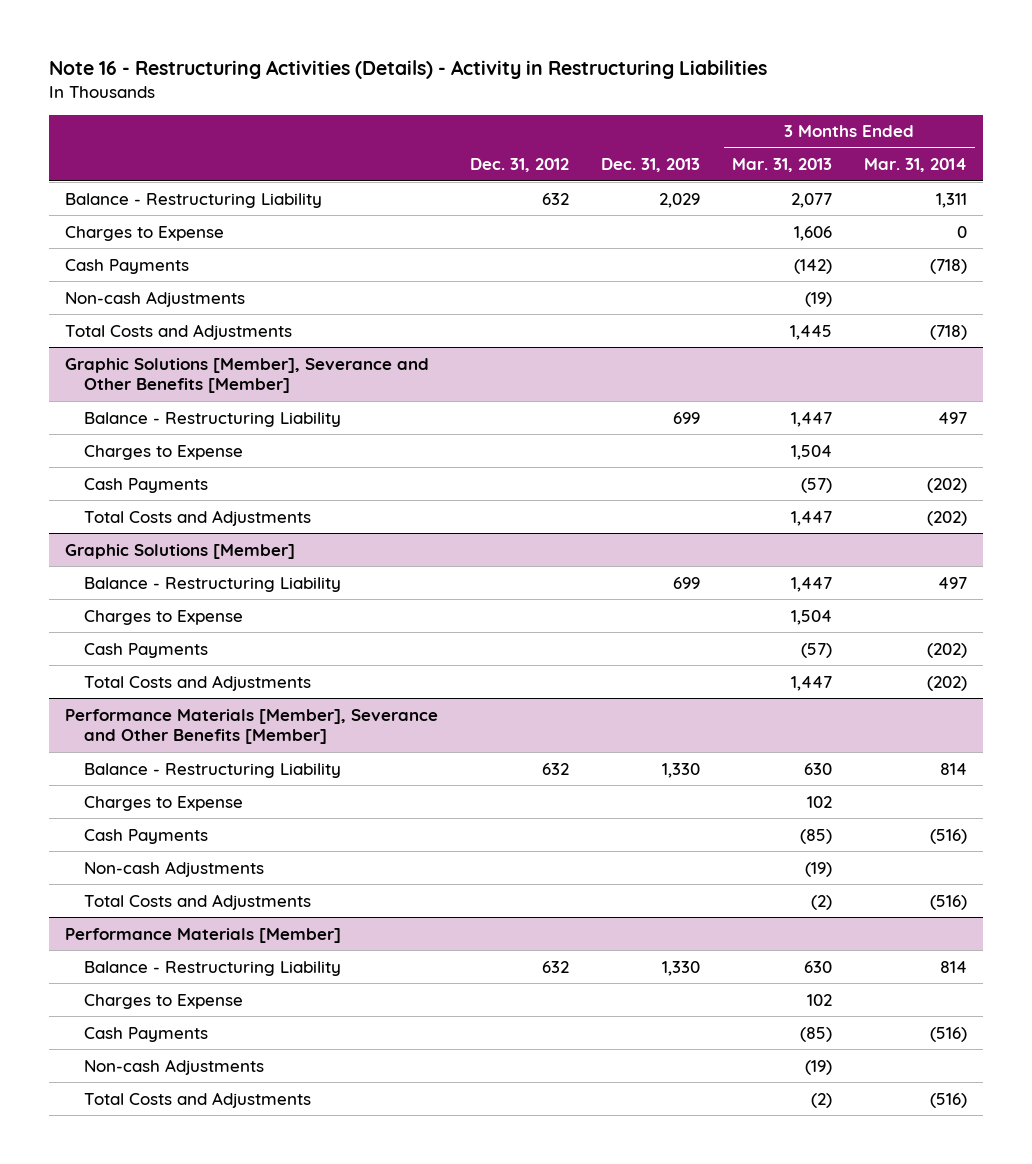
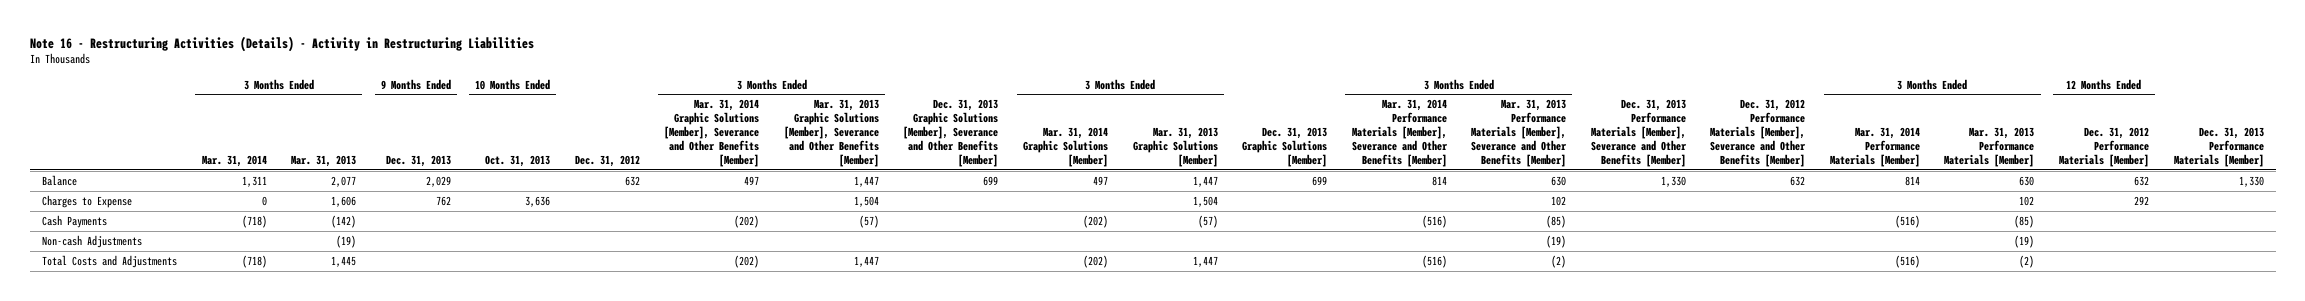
- | Dec. 31, 2012 | Dec. 31, 2013 | 3 Months Ended Mar. 31, 2013 | 3 Months Ended Mar. 31, 2014
+ | 3 Months Ended Mar. 31, 2014 | 3 Months Ended Mar. 31, 2013 | 9 Months Ended Dec. 31, 2013 | 10 Months Ended Oct. 31, 2013 | Dec. 31, 2012 | 3 Months Ended Mar. 31, 2014 Graphic Solutions [Member], Severance and Other Benefits [Member] | 3 Months Ended Mar. 31, 2013 Graphic Solutions [Member], Severance and Other Benefits [Member] | Dec. 31, 2013 Graphic Solutions [Member], Severance and Other Benefits [Member] | 3 Months Ended Mar. 31, 2014 Graphic Solutions [Member] | 3 Months Ended Mar. 31, 2013 Graphic Solutions [Member] | Dec. 31, 2013 Graphic Solutions [Member] | 3 Months Ended Mar. 31, 2014 Performance Materials [Member], Severance and Other Benefits [Member] | 3 Months Ended Mar. 31, 2013 Performance Materials [Member], Severance and Other Benefits [Member] | Dec. 31, 2013 Performance Materials [Member], Severance and Other Benefits [Member] | Dec. 31, 2012 Performance Materials [Member], Severance and Other Benefits [Member] | 3 Months Ended Mar. 31, 2014 Performance Materials [Member] | 3 Months Ended Mar. 31, 2013 Performance Materials [Member] | 12 Months Ended Dec. 31, 2012 Performance Materials [Member] | Dec. 31, 2013 Performance Materials [Member]
- Balance - Restructuring Liability | 632 | 2,029 | 2,077 | 1,311
+ Balance | 1,311 | 2,077 | 2,029 | | 632 | 497 | 1,447 | 699 | 497 | 1,447 | 699 | 814 | 630 | 1,330 | 632 | 814 | 630 | 632 | 1,330
- Graphic Solutions [Member], Severance and Other Benefits [Member]
- Balance - Restructuring Liability | | 699 | 1,447 | 497
- Charges to Expense | | | 1,504 |
- Cash Payments | | | (57) | (202)
- Total Costs and Adjustments | | | 1,447 | (202)
- Graphic Solutions [Member]
- Balance - Restructuring Liability | | 699 | 1,447 | 497
- Charges to Expense | | | 1,504 |
- Cash Payments | | | (57) | (202)
- Total Costs and Adjustments | | | 1,447 | (202)
- Performance Materials [Member], Severance and Other Benefits [Member]
- Balance - Restructuring Liability | 632 | 1,330 | 630 | 814
- Charges to Expense | | | 102 |
- Cash Payments | | | (85) | (516)
- Non-cash Adjustments | | | (19) |
- Total Costs and Adjustments | | | (2) | (516)
- Performance Materials [Member]
- Balance - Restructuring Liability | 632 | 1,330 | 630 | 814
- Charges to Expense | | | 102 |
- Cash Payments | | | (85) | (516)
- Non-cash Adjustments | | | (19) |
- Total Costs and Adjustments | | | (2) | (516)

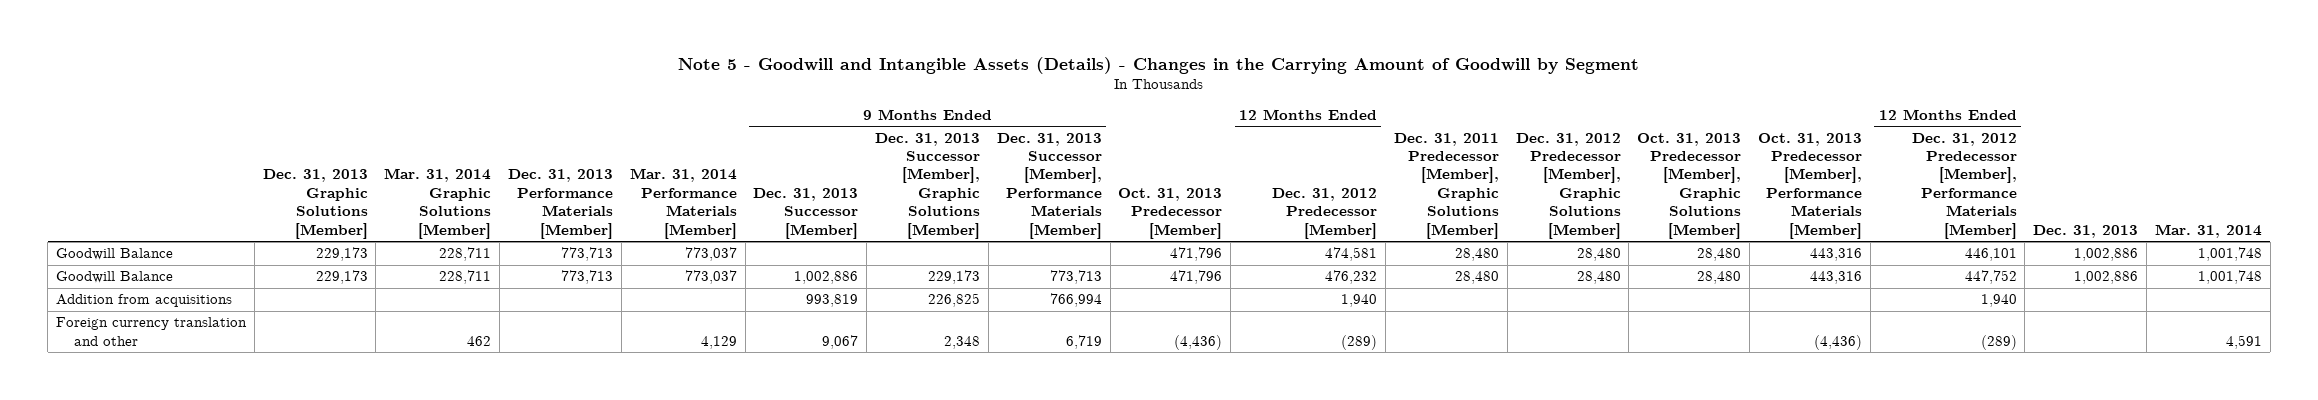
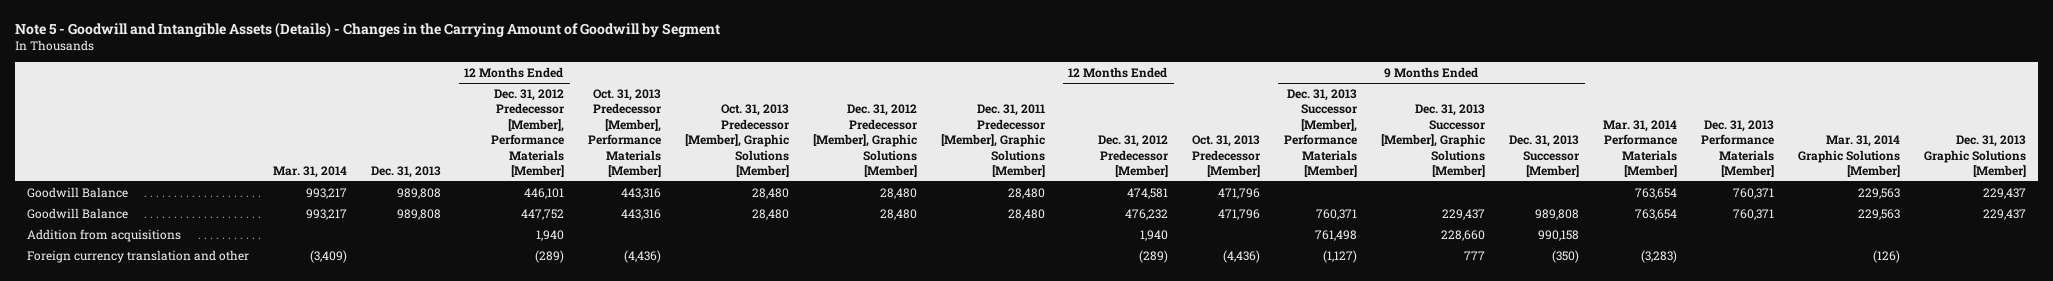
- | Dec. 31, 2013 Graphic Solutions [Member] | Mar. 31, 2014 Graphic Solutions [Member] | Dec. 31, 2013 Performance Materials [Member] | Mar. 31, 2014 Performance Materials [Member] | 9 Months Ended Dec. 31, 2013 Successor [Member] | 9 Months Ended Dec. 31, 2013 Successor [Member], Graphic Solutions [Member] | 9 Months Ended Dec. 31, 2013 Successor [Member], Performance Materials [Member] | Oct. 31, 2013 Predecessor [Member] | 12 Months Ended Dec. 31, 2012 Predecessor [Member] | Dec. 31, 2011 Predecessor [Member], Graphic Solutions [Member] | Dec. 31, 2012 Predecessor [Member], Graphic Solutions [Member] | Oct. 31, 2013 Predecessor [Member], Graphic Solutions [Member] | Oct. 31, 2013 Predecessor [Member], Performance Materials [Member] | 12 Months Ended Dec. 31, 2012 Predecessor [Member], Performance Materials [Member] | Dec. 31, 2013 | Mar. 31, 2014
+ | Mar. 31, 2014 | Dec. 31, 2013 | 12 Months Ended Dec. 31, 2012 Predecessor [Member], Performance Materials [Member] | Oct. 31, 2013 Predecessor [Member], Performance Materials [Member] | Oct. 31, 2013 Predecessor [Member], Graphic Solutions [Member] | Dec. 31, 2012 Predecessor [Member], Graphic Solutions [Member] | Dec. 31, 2011 Predecessor [Member], Graphic Solutions [Member] | 12 Months Ended Dec. 31, 2012 Predecessor [Member] | Oct. 31, 2013 Predecessor [Member] | 9 Months Ended Dec. 31, 2013 Successor [Member], Performance Materials [Member] | 9 Months Ended Dec. 31, 2013 Successor [Member], Graphic Solutions [Member] | 9 Months Ended Dec. 31, 2013 Successor [Member] | Mar. 31, 2014 Performance Materials [Member] | Dec. 31, 2013 Performance Materials [Member] | Mar. 31, 2014 Graphic Solutions [Member] | Dec. 31, 2013 Graphic Solutions [Member]
- Goodwill Balance | 229,173 | 228,711 | 773,713 | 773,037 | | | | 471,796 | 474,581 | 28,480 | 28,480 | 28,480 | 443,316 | 446,101 | 1,002,886 | 1,001,748
- Goodwill Balance | 229,173 | 228,711 | 773,713 | 773,037 | 1,002,886 | 229,173 | 773,713 | 471,796 | 476,232 | 28,480 | 28,480 | 28,480 | 443,316 | 447,752 | 1,002,886 | 1,001,748
- Addition from acquisitions | | | | | 993,819 | 226,825 | 766,994 | | 1,940 | | | | | 1,940 | |
- Foreign currency translation and other | | 462 | | 4,129 | 9,067 | 2,348 | 6,719 | (4,436) | (289) | | | | (4,436) | (289) | | 4,591
+ Goodwill Balance | 993,217 | 989,808 | 446,101 | 443,316 | 28,480 | 28,480 | 28,480 | 474,581 | 471,796 | | | | 763,654 | 760,371 | 229,563 | 229,437
+ Goodwill Balance | 993,217 | 989,808 | 447,752 | 443,316 | 28,480 | 28,480 | 28,480 | 476,232 | 471,796 | 760,371 | 229,437 | 989,808 | 763,654 | 760,371 | 229,563 | 229,437
+ Addition from acquisitions | | | 1,940 | | | | | 1,940 | | 761,498 | 228,660 | 990,158 | | | |
+ Foreign currency translation and other | (3,409) | | (289) | (4,436) | | | | (289) | (4,436) | (1,127) | 777 | (350) | (3,283) | | (126) |

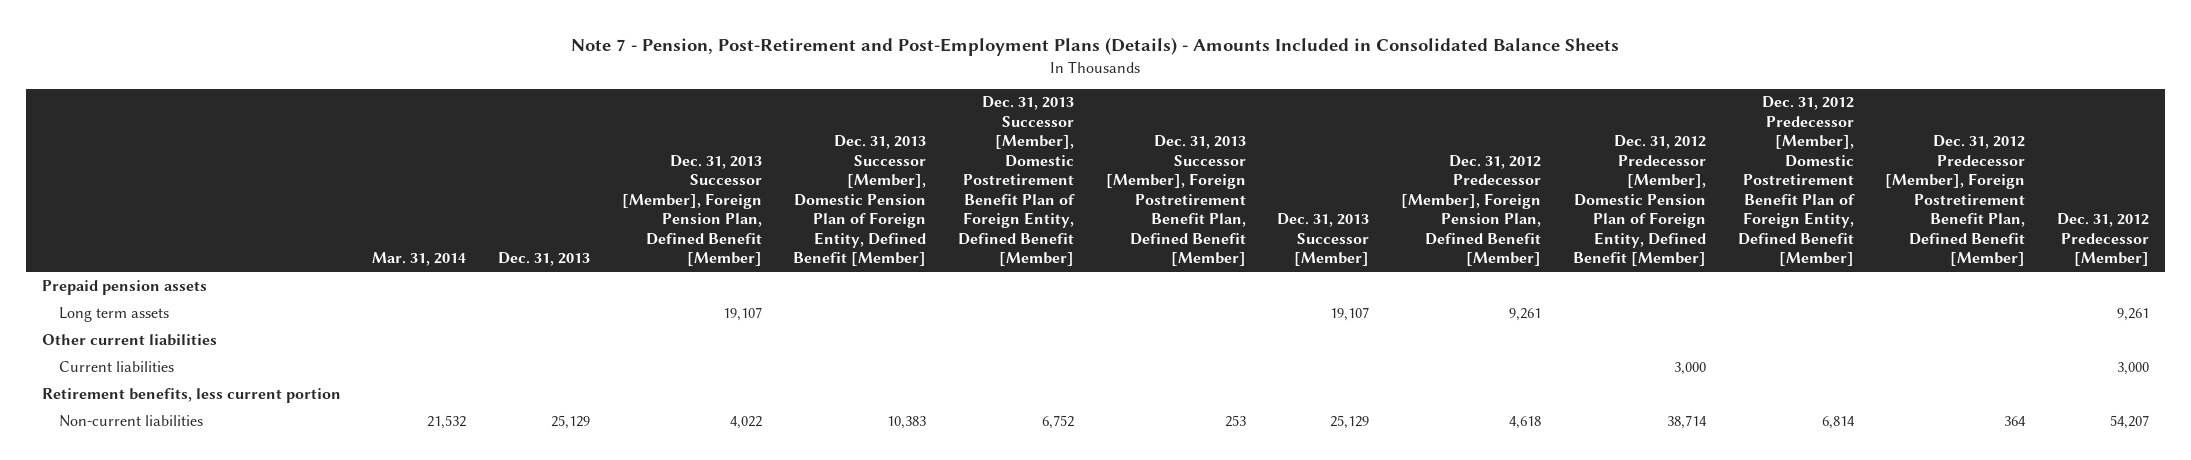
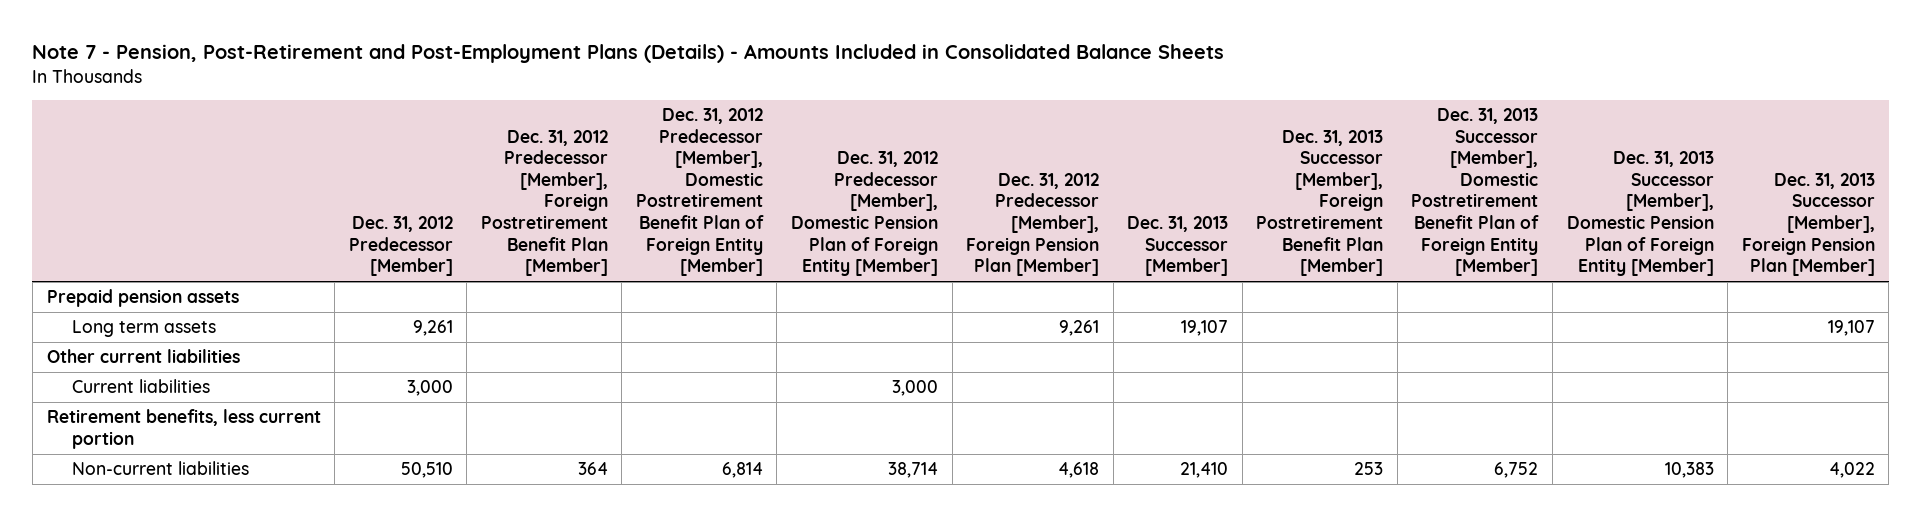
- | Mar. 31, 2014 | Dec. 31, 2013 | Dec. 31, 2013 Successor [Member], Foreign Pension Plan, Defined Benefit [Member] | Dec. 31, 2013 Successor [Member], Domestic Pension Plan of Foreign Entity, Defined Benefit [Member] | Dec. 31, 2013 Successor [Member], Domestic Postretirement Benefit Plan of Foreign Entity, Defined Benefit [Member] | Dec. 31, 2013 Successor [Member], Foreign Postretirement Benefit Plan, Defined Benefit [Member] | Dec. 31, 2013 Successor [Member] | Dec. 31, 2012 Predecessor [Member], Foreign Pension Plan, Defined Benefit [Member] | Dec. 31, 2012 Predecessor [Member], Domestic Pension Plan of Foreign Entity, Defined Benefit [Member] | Dec. 31, 2012 Predecessor [Member], Domestic Postretirement Benefit Plan of Foreign Entity, Defined Benefit [Member] | Dec. 31, 2012 Predecessor [Member], Foreign Postretirement Benefit Plan, Defined Benefit [Member] | Dec. 31, 2012 Predecessor [Member]
+ | Dec. 31, 2012 Predecessor [Member] | Dec. 31, 2012 Predecessor [Member], Foreign Postretirement Benefit Plan [Member] | Dec. 31, 2012 Predecessor [Member], Domestic Postretirement Benefit Plan of Foreign Entity [Member] | Dec. 31, 2012 Predecessor [Member], Domestic Pension Plan of Foreign Entity [Member] | Dec. 31, 2012 Predecessor [Member], Foreign Pension Plan [Member] | Dec. 31, 2013 Successor [Member] | Dec. 31, 2013 Successor [Member], Foreign Postretirement Benefit Plan [Member] | Dec. 31, 2013 Successor [Member], Domestic Postretirement Benefit Plan of Foreign Entity [Member] | Dec. 31, 2013 Successor [Member], Domestic Pension Plan of Foreign Entity [Member] | Dec. 31, 2013 Successor [Member], Foreign Pension Plan [Member]
- Non-current liabilities | 21,532 | 25,129 | 4,022 | 10,383 | 6,752 | 253 | 25,129 | 4,618 | 38,714 | 6,814 | 364 | 54,207
+ Non-current liabilities | 50,510 | 364 | 6,814 | 38,714 | 4,618 | 21,410 | 253 | 6,752 | 10,383 | 4,022

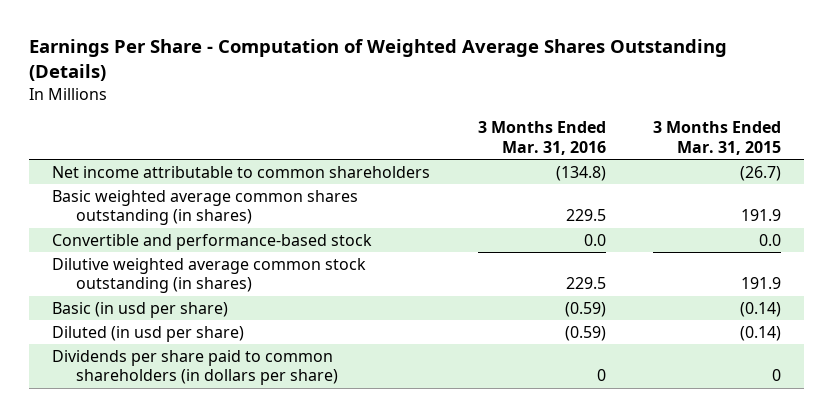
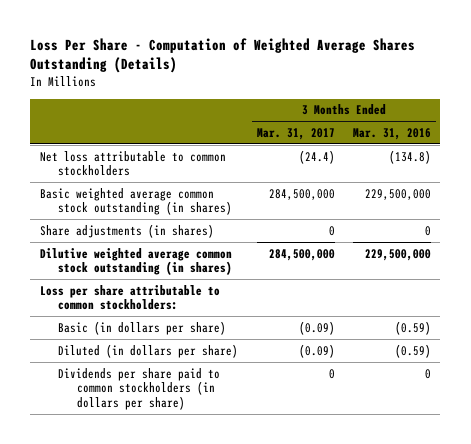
- Earnings Per Share - Computation of Weighted Average Shares Outstanding (Details)
+ Loss Per Share - Computation of Weighted Average Shares Outstanding (Details)
- | 3 Months Ended Mar. 31, 2016 | 3 Months Ended Mar. 31, 2015
+ | 3 Months Ended Mar. 31, 2017 | 3 Months Ended Mar. 31, 2016
- Net income attributable to common shareholders | (134.8) | (26.7)
- Basic weighted average common shares outstanding (in shares) | 229.5 | 191.9
- Convertible and performance-based stock | 0.0 | 0.0
- Dilutive weighted average common stock outstanding (in shares) | 229.5 | 191.9
- Basic (in usd per share) | (0.59) | (0.14)
- Diluted (in usd per share) | (0.59) | (0.14)
- Dividends per share paid to common shareholders (in dollars per share) | 0 | 0
+ Net loss attributable to common stockholders | (24.4) | (134.8)
+ Basic weighted average common stock outstanding (in shares) | 284,500,000 | 229,500,000
+ Share adjustments (in shares) | 0 | 0
+ Dilutive weighted average common stock outstanding (in shares) | 284,500,000 | 229,500,000
+ Loss per share attributable to common stockholders:
+ Basic (in dollars per share) | (0.09) | (0.59)
+ Diluted (in dollars per share) | (0.09) | (0.59)
+ Dividends per share paid to common stockholders (in dollars per share) | 0 | 0

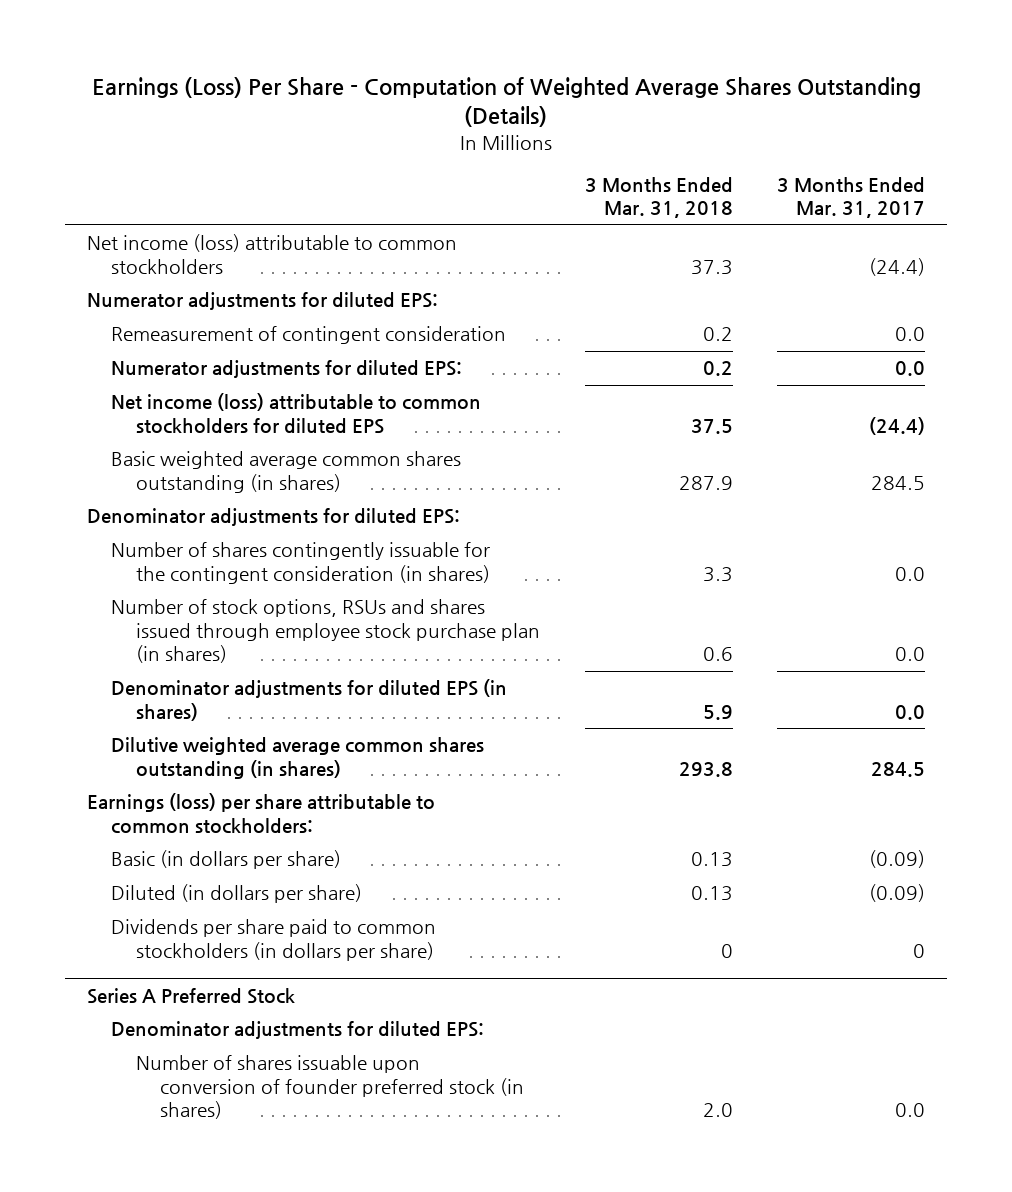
- Loss Per Share - Computation of Weighted Average Shares Outstanding (Details)
+ Earnings (Loss) Per Share - Computation of Weighted Average Shares Outstanding (Details)
- | 3 Months Ended Mar. 31, 2017 | 3 Months Ended Mar. 31, 2016
+ | 3 Months Ended Mar. 31, 2018 | 3 Months Ended Mar. 31, 2017
- Net loss attributable to common stockholders | (24.4) | (134.8)
- Basic weighted average common stock outstanding (in shares) | 284,500,000 | 229,500,000
- Share adjustments (in shares) | 0 | 0
- Dilutive weighted average common stock outstanding (in shares) | 284,500,000 | 229,500,000
- Loss per share attributable to common stockholders:
+ Net income (loss) attributable to common stockholders | 37.3 | (24.4)
+ Numerator adjustments for diluted EPS:
+ Remeasurement of contingent consideration | 0.2 | 0.0
+ Numerator adjustments for diluted EPS: | 0.2 | 0.0
+ Net income (loss) attributable to common stockholders for diluted EPS | 37.5 | (24.4)
+ Basic weighted average common shares outstanding (in shares) | 287.9 | 284.5
+ Denominator adjustments for diluted EPS:
+ Number of shares contingently issuable for the contingent consideration (in shares) | 3.3 | 0.0
+ Number of stock options, RSUs and shares issued through employee stock purchase plan (in shares) | 0.6 | 0.0
+ Denominator adjustments for diluted EPS (in shares) | 5.9 | 0.0
+ Dilutive weighted average common shares outstanding (in shares) | 293.8 | 284.5
+ Earnings (loss) per share attributable to common stockholders:
+ Series A Preferred Stock
+ Denominator adjustments for diluted EPS:
+ Number of shares issuable upon conversion of founder preferred stock (in shares) | 2.0 | 0.0

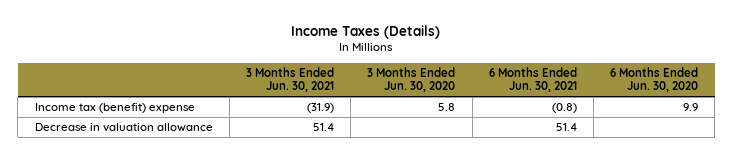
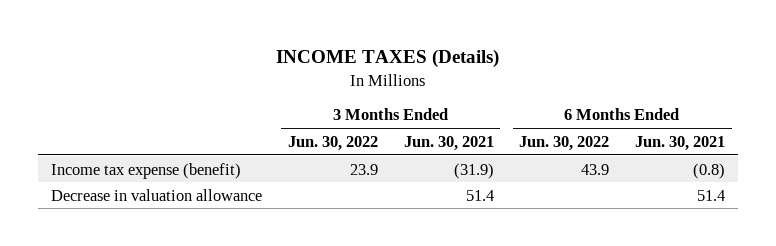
- Income Taxes (Details)
+ INCOME TAXES (Details)
- | 3 Months Ended Jun. 30, 2021 | 3 Months Ended Jun. 30, 2020 | 6 Months Ended Jun. 30, 2021 | 6 Months Ended Jun. 30, 2020
+ | 3 Months Ended Jun. 30, 2022 | 3 Months Ended Jun. 30, 2021 | 6 Months Ended Jun. 30, 2022 | 6 Months Ended Jun. 30, 2021
- Income tax (benefit) expense | (31.9) | 5.8 | (0.8) | 9.9
+ Income tax expense (benefit) | 23.9 | (31.9) | 43.9 | (0.8)

